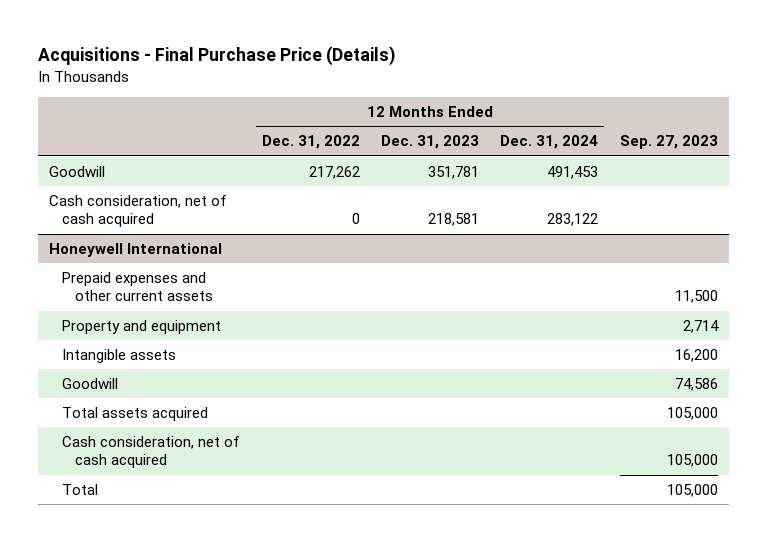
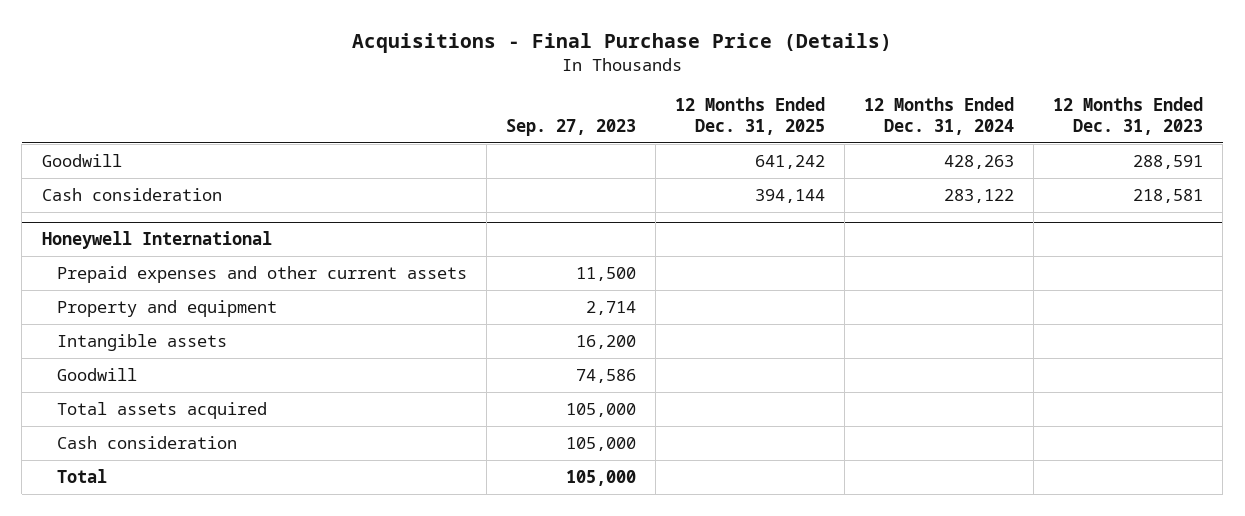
- | 12 Months Ended Dec. 31, 2022 | 12 Months Ended Dec. 31, 2023 | 12 Months Ended Dec. 31, 2024 | Sep. 27, 2023
+ | Sep. 27, 2023 | 12 Months Ended Dec. 31, 2025 | 12 Months Ended Dec. 31, 2024 | 12 Months Ended Dec. 31, 2023
- Goodwill | 217,262 | 351,781 | 491,453 |
- Cash consideration, net of cash acquired | 0 | 218,581 | 283,122 |
+ Goodwill | | 641,242 | 428,263 | 288,591
+ Cash consideration | | 394,144 | 283,122 | 218,581
@ Honeywell International
- Cash consideration, net of cash acquired | | | | 105,000
+ Cash consideration | 105,000 | | |

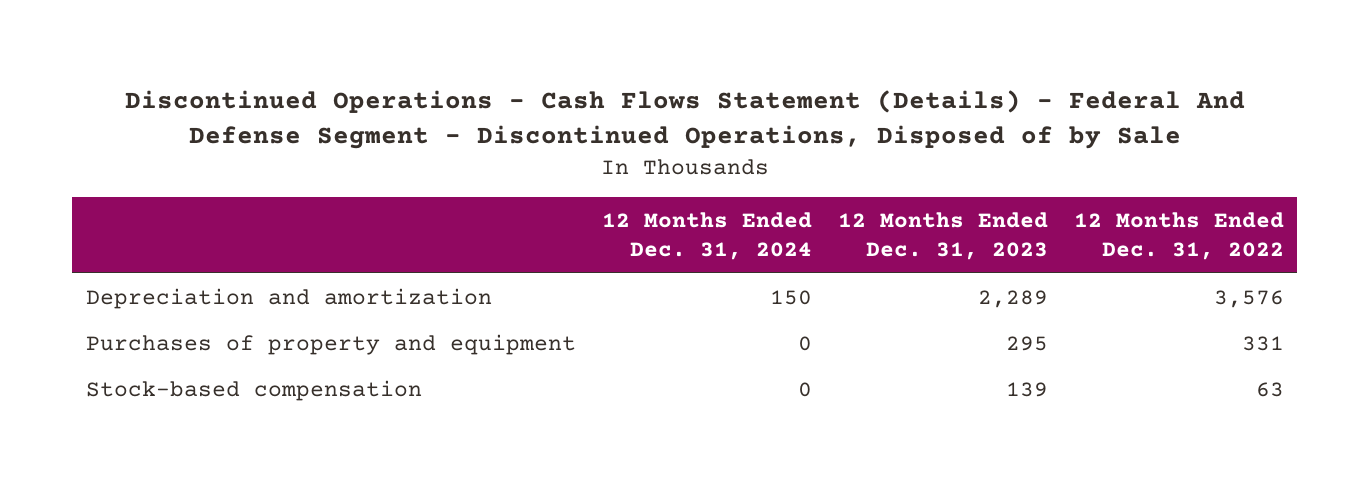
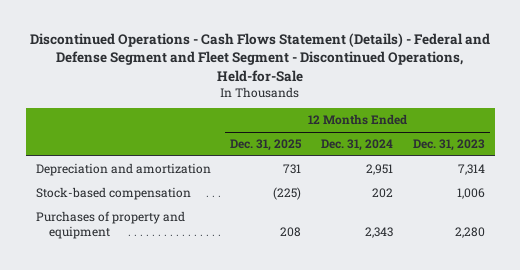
- Discontinued Operations - Cash Flows Statement (Details) - Federal And Defense Segment - Discontinued Operations, Disposed of by Sale
+ Discontinued Operations - Cash Flows Statement (Details) - Federal and Defense Segment and Fleet Segment - Discontinued Operations, Held-for-Sale
- | 12 Months Ended Dec. 31, 2024 | 12 Months Ended Dec. 31, 2023 | 12 Months Ended Dec. 31, 2022
+ | 12 Months Ended Dec. 31, 2025 | 12 Months Ended Dec. 31, 2024 | 12 Months Ended Dec. 31, 2023
- Depreciation and amortization | 150 | 2,289 | 3,576
- Purchases of property and equipment | 0 | 295 | 331
- Stock-based compensation | 0 | 139 | 63
+ Depreciation and amortization | 731 | 2,951 | 7,314
+ Stock-based compensation | (225) | 202 | 1,006
+ Purchases of property and equipment | 208 | 2,343 | 2,280

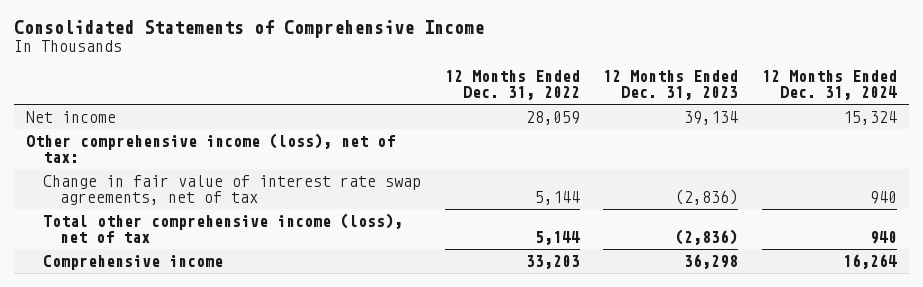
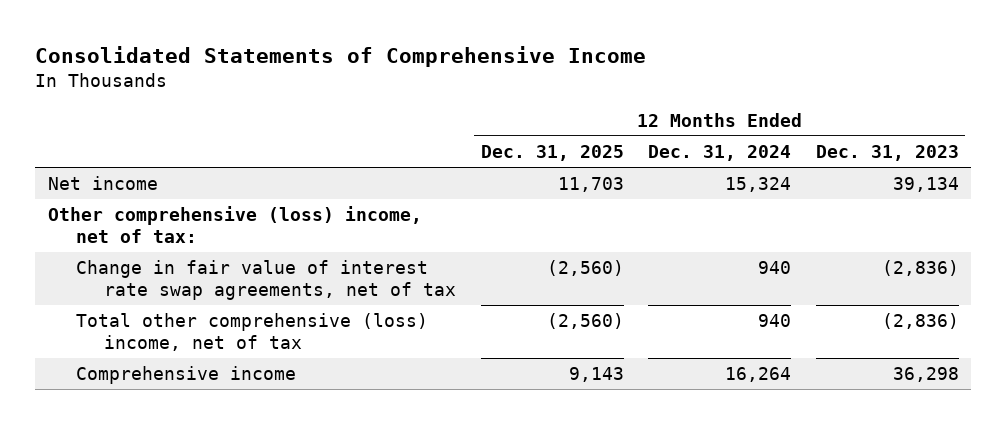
- | 12 Months Ended Dec. 31, 2022 | 12 Months Ended Dec. 31, 2023 | 12 Months Ended Dec. 31, 2024
+ | 12 Months Ended Dec. 31, 2025 | 12 Months Ended Dec. 31, 2024 | 12 Months Ended Dec. 31, 2023
- Other comprehensive income (loss), net of tax:
+ Other comprehensive (loss) income, net of tax:
- Total other comprehensive income (loss), net of tax | 5,144 | (2,836) | 940
+ Total other comprehensive (loss) income, net of tax | (2,560) | 940 | (2,836)

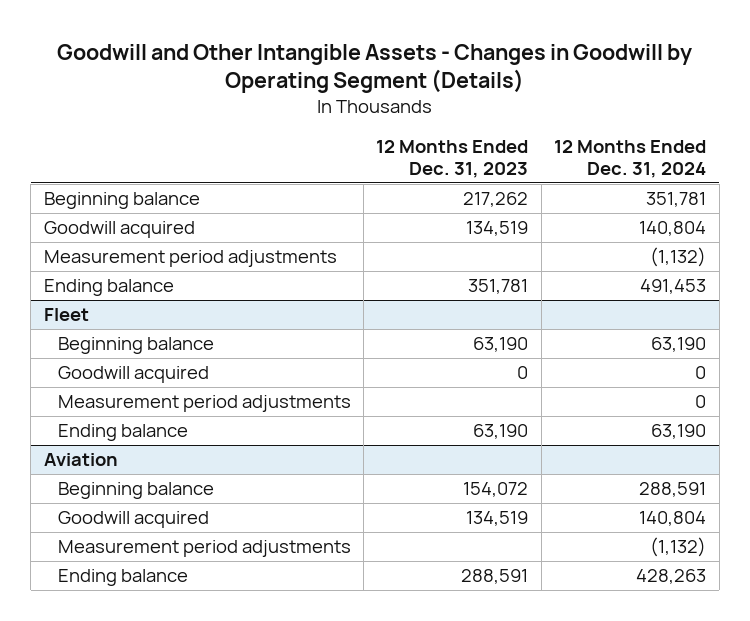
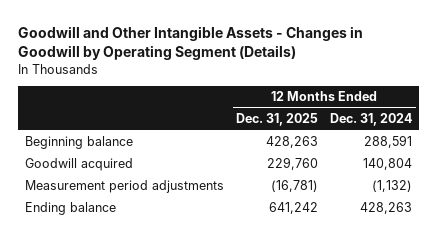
- | 12 Months Ended Dec. 31, 2023 | 12 Months Ended Dec. 31, 2024
+ | 12 Months Ended Dec. 31, 2025 | 12 Months Ended Dec. 31, 2024
- Beginning balance | 217,262 | 351,781
- Goodwill acquired | 134,519 | 140,804
- Measurement period adjustments | | (1,132)
- Ending balance | 351,781 | 491,453
- Fleet
- Beginning balance | 63,190 | 63,190
- Goodwill acquired | 0 | 0
- Measurement period adjustments | | 0
- Ending balance | 63,190 | 63,190
- Aviation

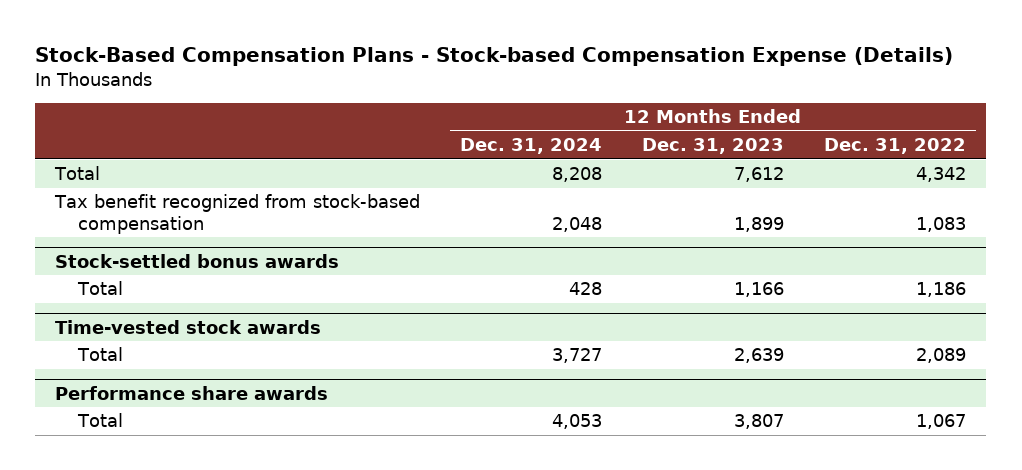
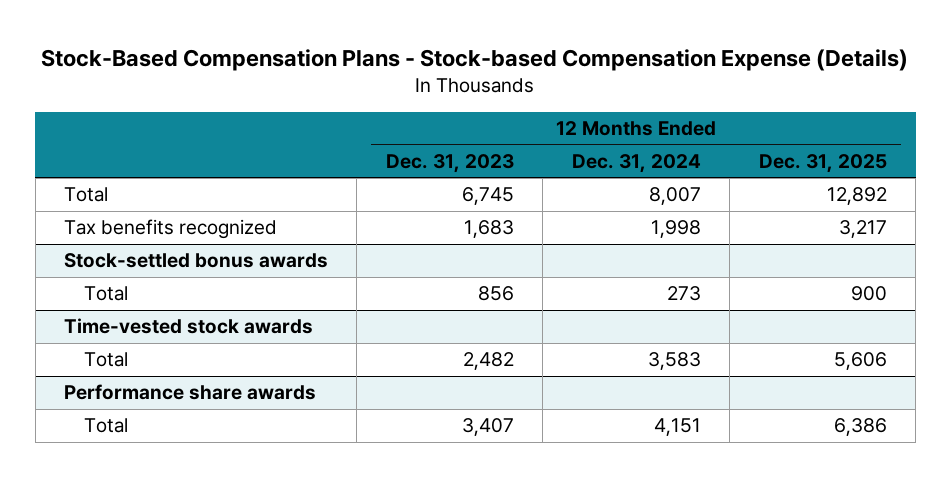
- | 12 Months Ended Dec. 31, 2024 | 12 Months Ended Dec. 31, 2023 | 12 Months Ended Dec. 31, 2022
+ | 12 Months Ended Dec. 31, 2023 | 12 Months Ended Dec. 31, 2024 | 12 Months Ended Dec. 31, 2025
- Total | 8,208 | 7,612 | 4,342
- Tax benefit recognized from stock-based compensation | 2,048 | 1,899 | 1,083
+ Total | 6,745 | 8,007 | 12,892
+ Tax benefits recognized | 1,683 | 1,998 | 3,217
@ Stock-settled bonus awards
- Total | 428 | 1,166 | 1,186
+ Total | 856 | 273 | 900
@ Time-vested stock awards
- Total | 3,727 | 2,639 | 2,089
+ Total | 2,482 | 3,583 | 5,606
@ Performance share awards
- Total | 4,053 | 3,807 | 1,067
+ Total | 3,407 | 4,151 | 6,386

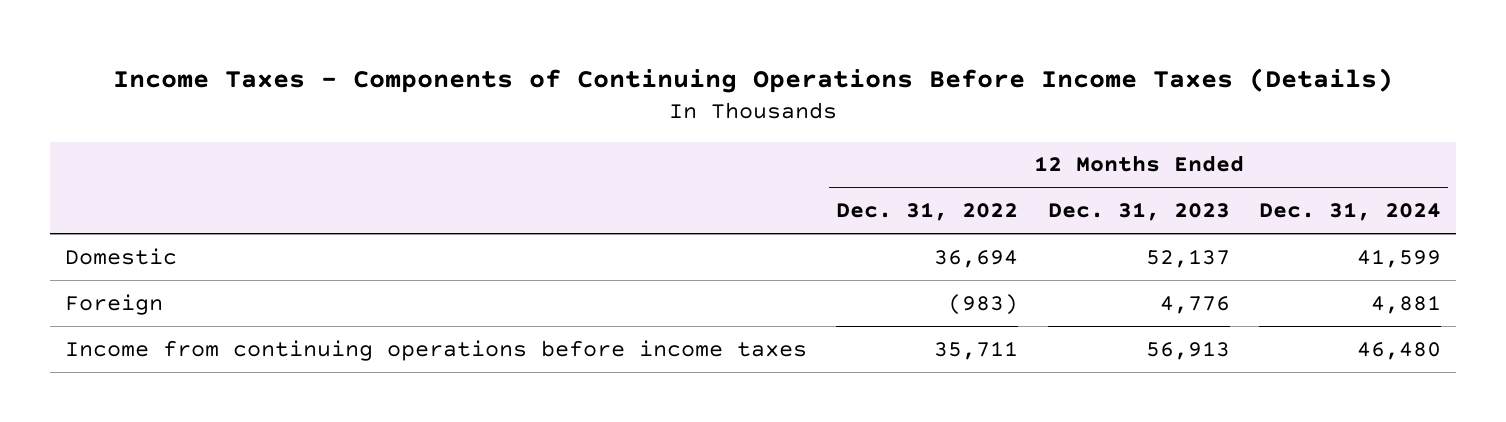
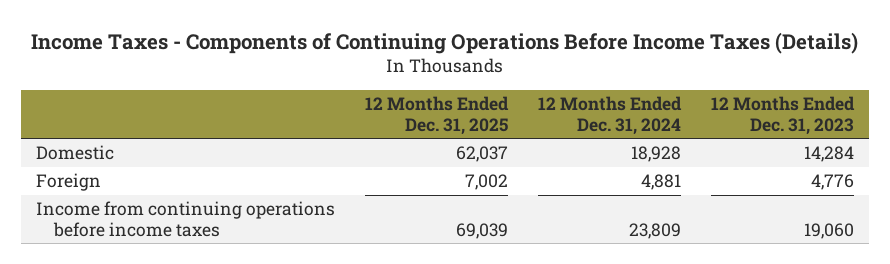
- | 12 Months Ended Dec. 31, 2022 | 12 Months Ended Dec. 31, 2023 | 12 Months Ended Dec. 31, 2024
+ | 12 Months Ended Dec. 31, 2025 | 12 Months Ended Dec. 31, 2024 | 12 Months Ended Dec. 31, 2023
- Domestic | 36,694 | 52,137 | 41,599
+ Domestic | 62,037 | 18,928 | 14,284
- Income from continuing operations before income taxes | 35,711 | 56,913 | 46,480
+ Income from continuing operations before income taxes | 69,039 | 23,809 | 19,060

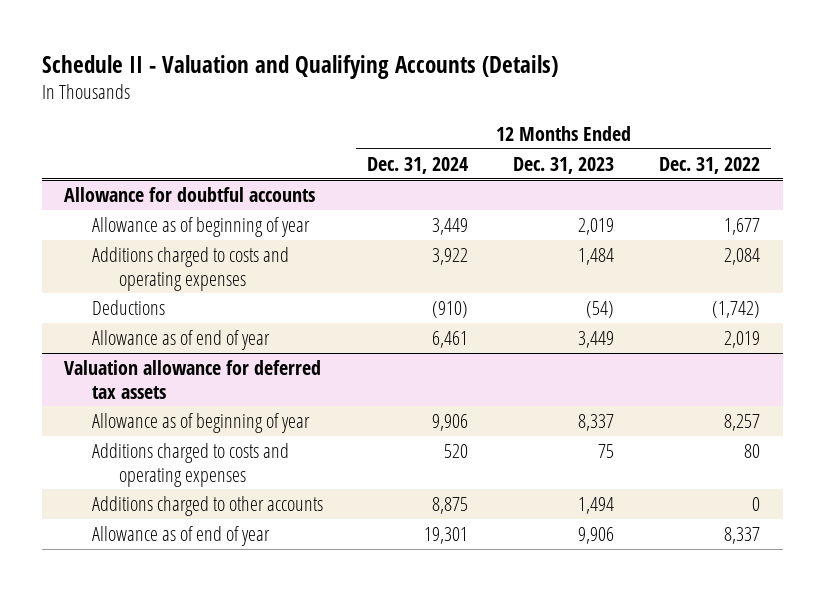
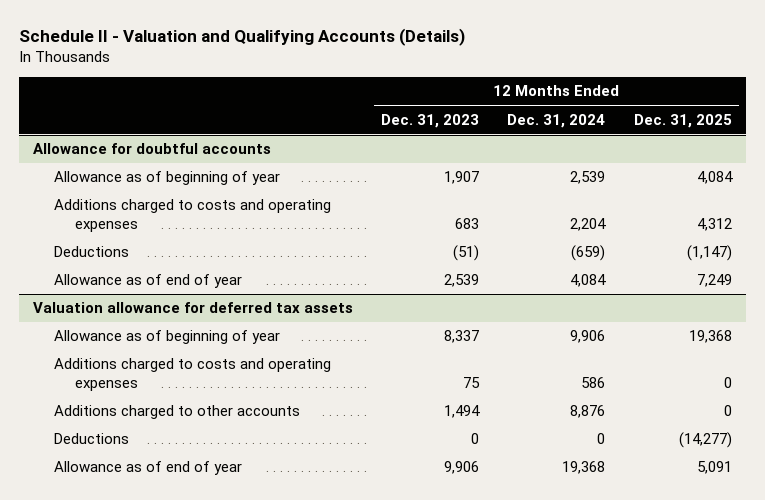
- | 12 Months Ended Dec. 31, 2024 | 12 Months Ended Dec. 31, 2023 | 12 Months Ended Dec. 31, 2022
+ | 12 Months Ended Dec. 31, 2023 | 12 Months Ended Dec. 31, 2024 | 12 Months Ended Dec. 31, 2025
@ Allowance for doubtful accounts
- Allowance as of beginning of year | 3,449 | 2,019 | 1,677
- Additions charged to costs and operating expenses | 3,922 | 1,484 | 2,084
- Deductions | (910) | (54) | (1,742)
- Allowance as of end of year | 6,461 | 3,449 | 2,019
+ Allowance as of beginning of year | 1,907 | 2,539 | 4,084
+ Additions charged to costs and operating expenses | 683 | 2,204 | 4,312
+ Deductions | (51) | (659) | (1,147)
+ Allowance as of end of year | 2,539 | 4,084 | 7,249
@ Valuation allowance for deferred tax assets
- Additions charged to costs and operating expenses | 520 | 75 | 80
- Additions charged to other accounts | 8,875 | 1,494 | 0
- Allowance as of end of year | 19,301 | 9,906 | 8,337
+ Additions charged to costs and operating expenses | 75 | 586 | 0
+ Additions charged to other accounts | 1,494 | 8,876 | 0
+ Deductions | 0 | 0 | (14,277)
+ Allowance as of end of year | 9,906 | 19,368 | 5,091

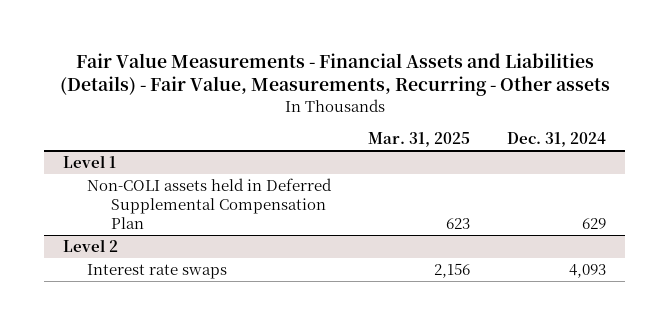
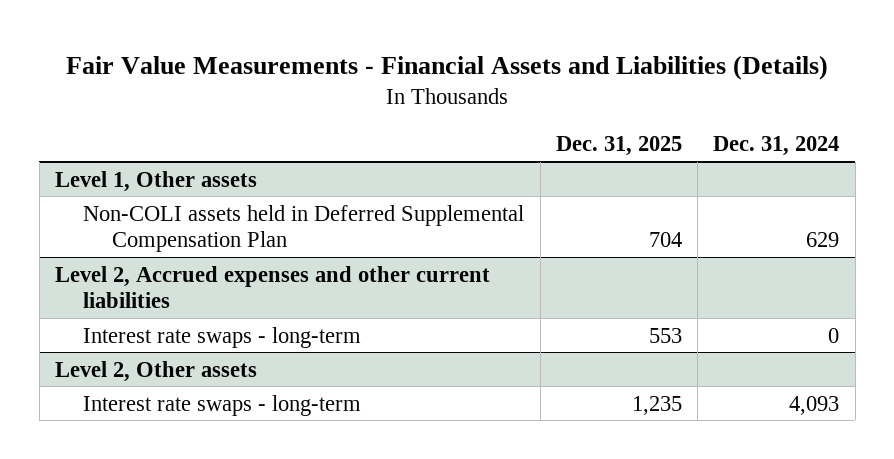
- Fair Value Measurements - Financial Assets and Liabilities (Details) - Fair Value, Measurements, Recurring - Other assets
+ Fair Value Measurements - Financial Assets and Liabilities (Details)
- | Mar. 31, 2025 | Dec. 31, 2024
+ | Dec. 31, 2025 | Dec. 31, 2024
- Level 1
+ Level 1, Other assets
- Level 2
- Interest rate swaps | 2,156 | 4,093
+ Level 2, Accrued expenses and other current liabilities
+ Interest rate swaps - long-term | 553 | 0
+ Level 2, Other assets
+ Interest rate swaps - long-term | 1,235 | 4,093

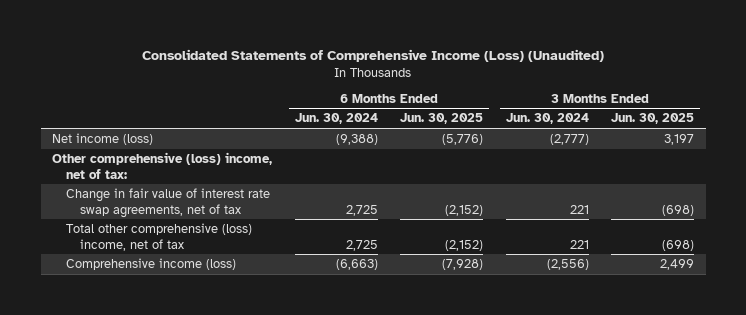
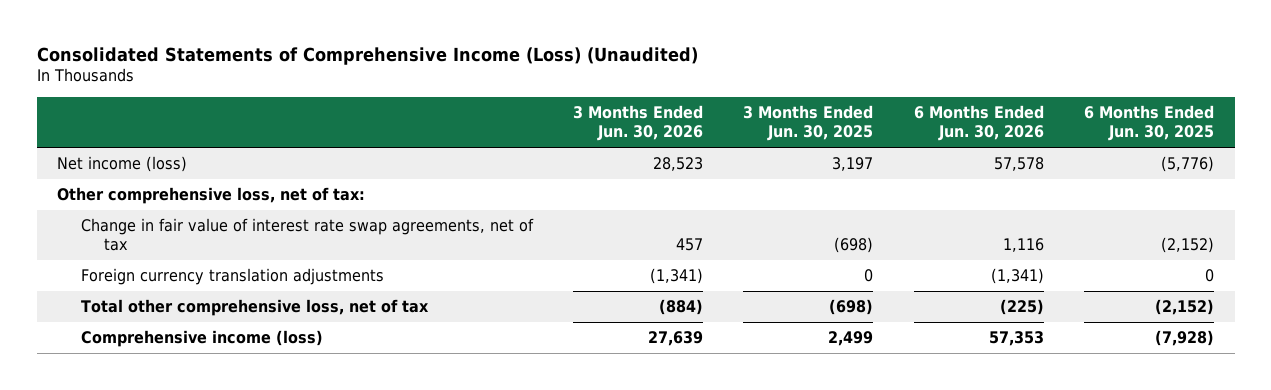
- | 6 Months Ended Jun. 30, 2024 | 6 Months Ended Jun. 30, 2025 | 3 Months Ended Jun. 30, 2024 | 3 Months Ended Jun. 30, 2025
+ | 3 Months Ended Jun. 30, 2026 | 3 Months Ended Jun. 30, 2025 | 6 Months Ended Jun. 30, 2026 | 6 Months Ended Jun. 30, 2025
- Other comprehensive (loss) income, net of tax:
+ Other comprehensive loss, net of tax:
- Total other comprehensive (loss) income, net of tax | 2,725 | (2,152) | 221 | (698)
+ Foreign currency translation adjustments | (1,341) | 0 | (1,341) | 0
+ Total other comprehensive loss, net of tax | (884) | (698) | (225) | (2,152)

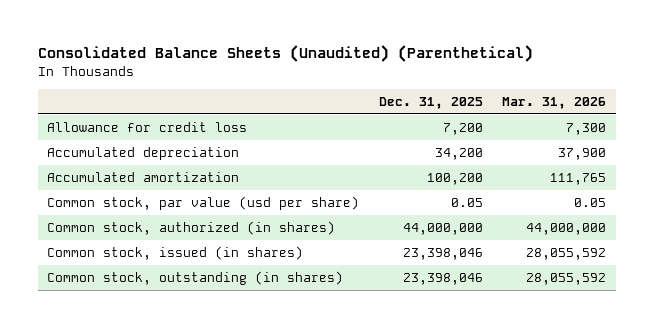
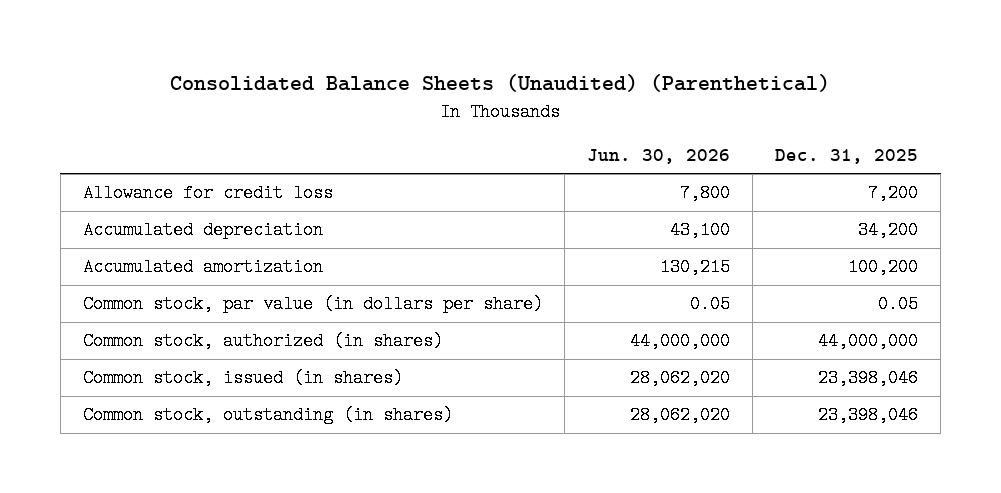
- | Dec. 31, 2025 | Mar. 31, 2026
+ | Jun. 30, 2026 | Dec. 31, 2025
- Common stock, par value (usd per share) | 0.05 | 0.05
+ Common stock, par value (in dollars per share) | 0.05 | 0.05

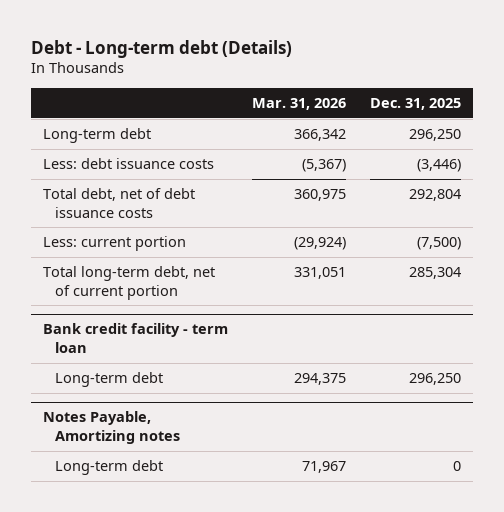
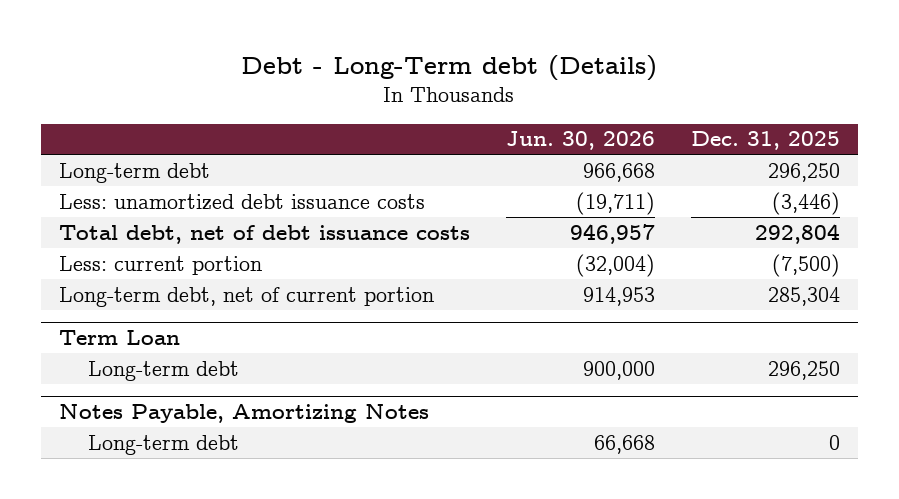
- Debt - Long-term debt (Details)
+ Debt - Long-Term debt (Details)
- | Mar. 31, 2026 | Dec. 31, 2025
+ | Jun. 30, 2026 | Dec. 31, 2025
- Less: debt issuance costs | (5,367) | (3,446)
+ Less: unamortized debt issuance costs | (19,711) | (3,446)
- Total long-term debt, net of current portion | 331,051 | 285,304
- Bank credit facility - term loan
+ Long-term debt, net of current portion | 914,953 | 285,304
+ Term Loan
- Notes Payable, Amortizing notes
+ Notes Payable, Amortizing Notes

